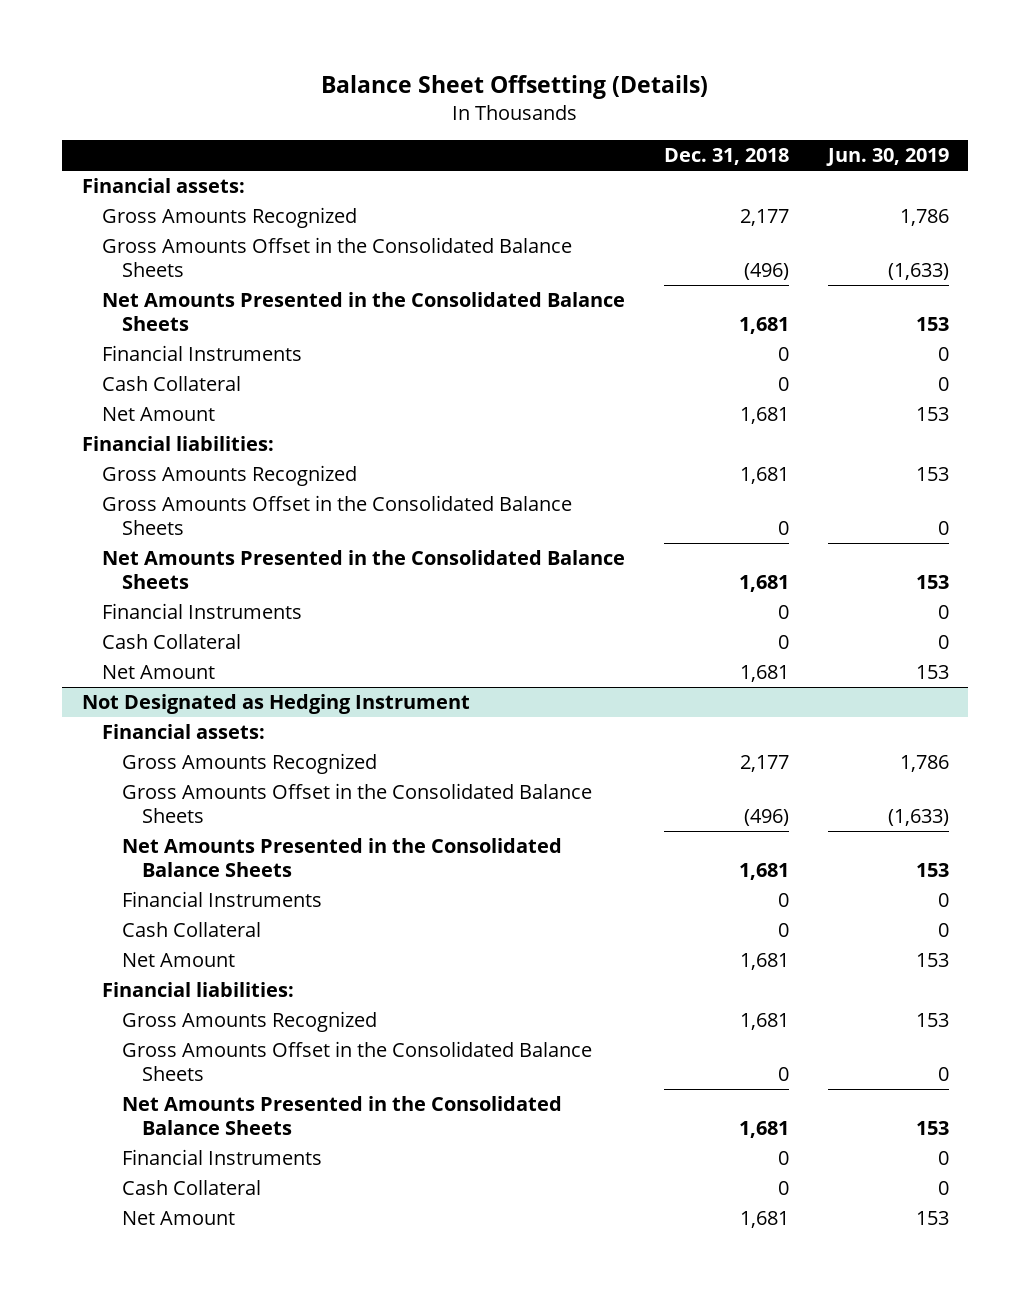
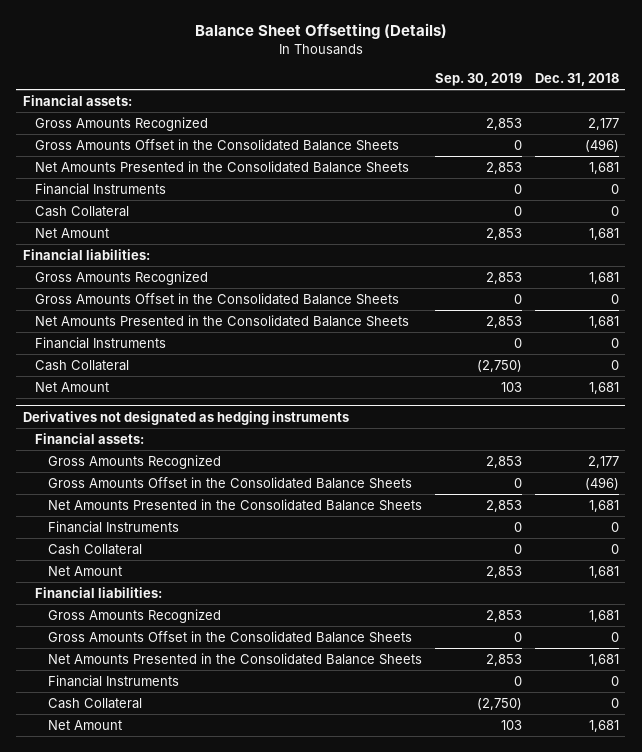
- | Dec. 31, 2018 | Jun. 30, 2019
+ | Sep. 30, 2019 | Dec. 31, 2018
- Not Designated as Hedging Instrument
+ Derivatives not designated as hedging instruments

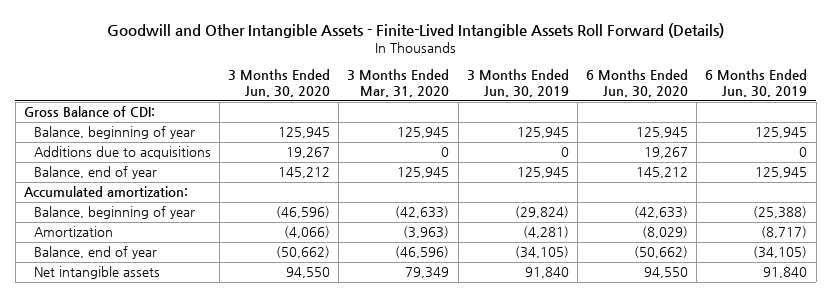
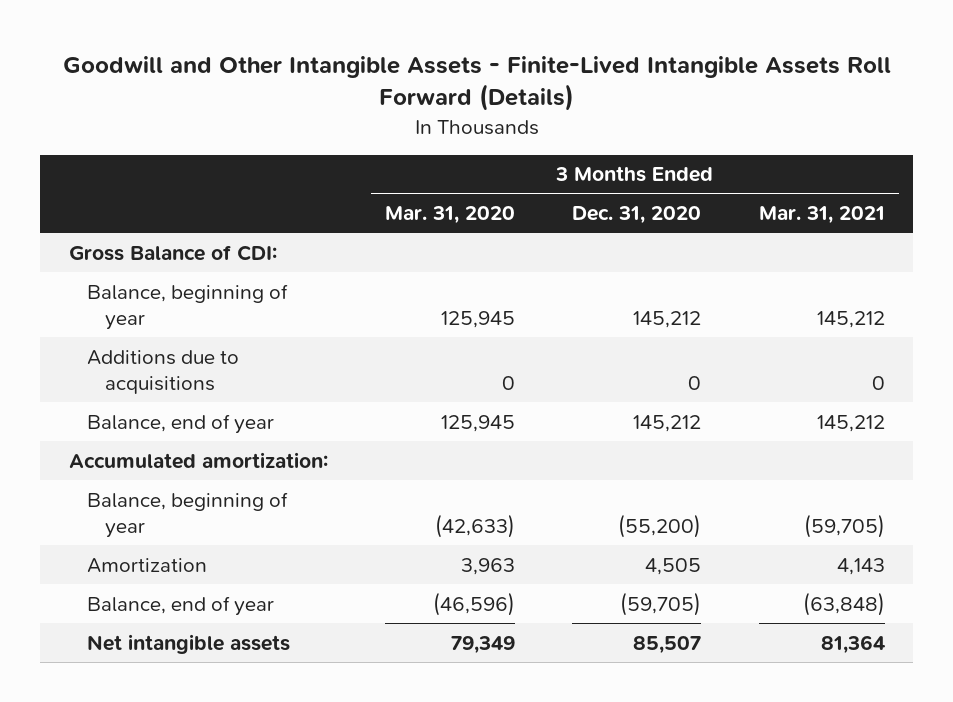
- | 3 Months Ended Jun. 30, 2020 | 3 Months Ended Mar. 31, 2020 | 3 Months Ended Jun. 30, 2019 | 6 Months Ended Jun. 30, 2020 | 6 Months Ended Jun. 30, 2019
+ | 3 Months Ended Mar. 31, 2020 | 3 Months Ended Dec. 31, 2020 | 3 Months Ended Mar. 31, 2021
- Amortization | (4,066) | (3,963) | (4,281) | (8,029) | (8,717)
+ Amortization | 3,963 | 4,505 | 4,143

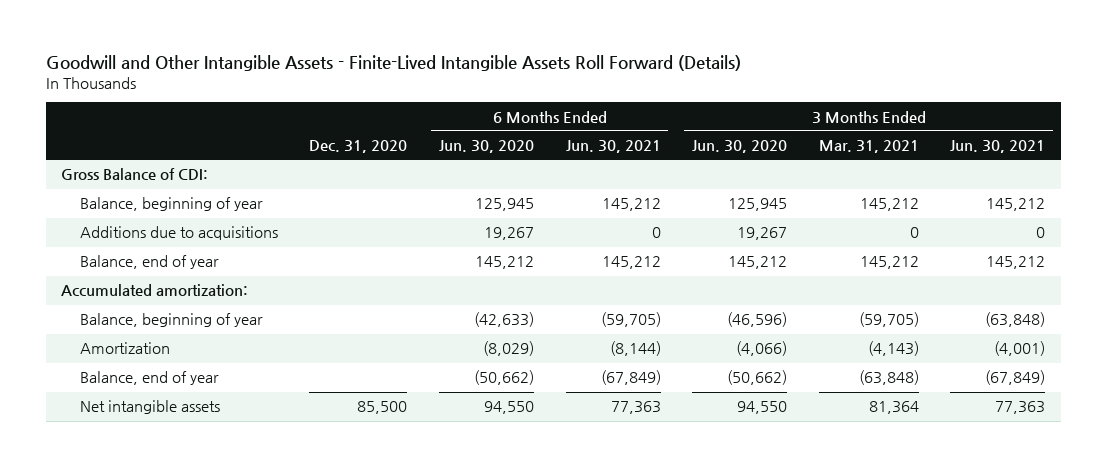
- | 3 Months Ended Mar. 31, 2020 | 3 Months Ended Dec. 31, 2020 | 3 Months Ended Mar. 31, 2021
+ | Dec. 31, 2020 | 6 Months Ended Jun. 30, 2020 | 6 Months Ended Jun. 30, 2021 | 3 Months Ended Jun. 30, 2020 | 3 Months Ended Mar. 31, 2021 | 3 Months Ended Jun. 30, 2021
- Amortization | 3,963 | 4,505 | 4,143
+ Amortization | | (8,029) | (8,144) | (4,066) | (4,143) | (4,001)

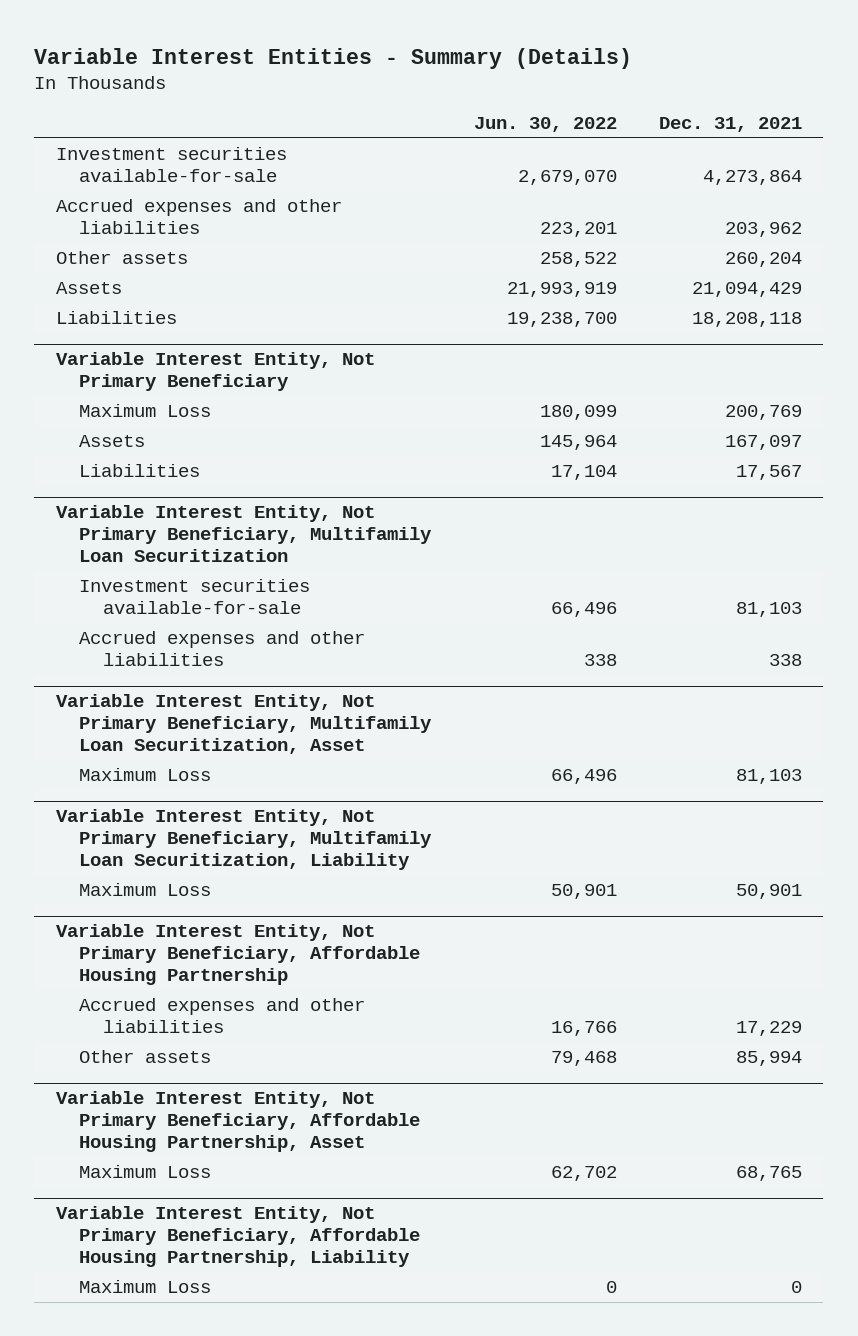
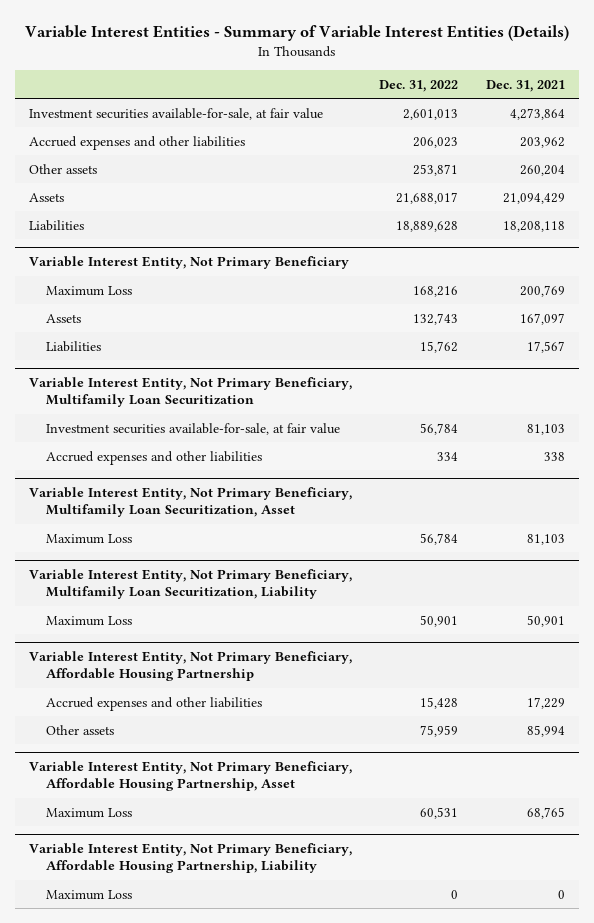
- Variable Interest Entities - Summary (Details)
+ Variable Interest Entities - Summary of Variable Interest Entities (Details)
- | Jun. 30, 2022 | Dec. 31, 2021
+ | Dec. 31, 2022 | Dec. 31, 2021
- Investment securities available-for-sale | 2,679,070 | 4,273,864
+ Investment securities available-for-sale, at fair value | 2,601,013 | 4,273,864
@ Variable Interest Entity, Not Primary Beneficiary, Multifamily Loan Securitization
- Investment securities available-for-sale | 66,496 | 81,103
+ Investment securities available-for-sale, at fair value | 56,784 | 81,103

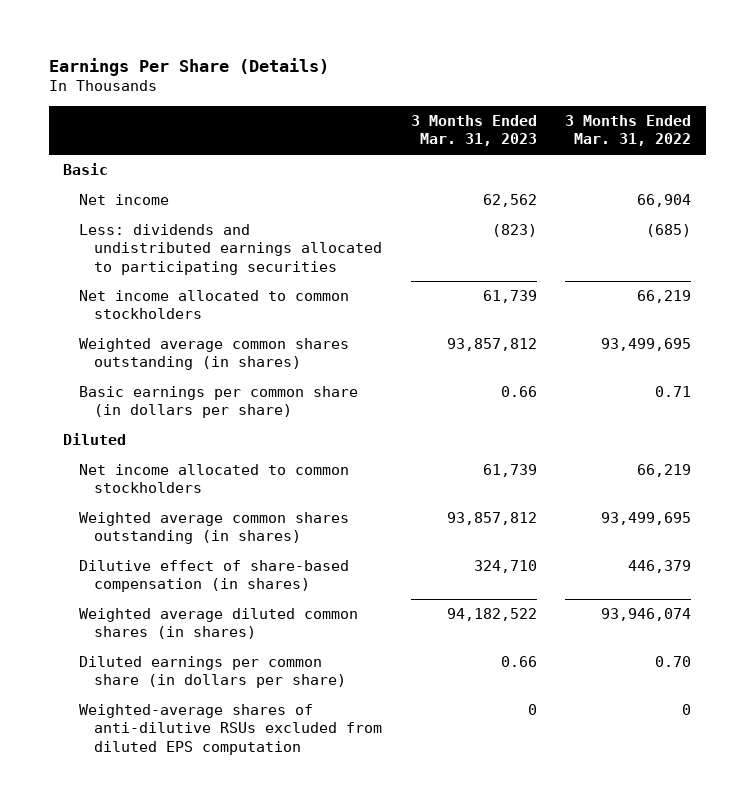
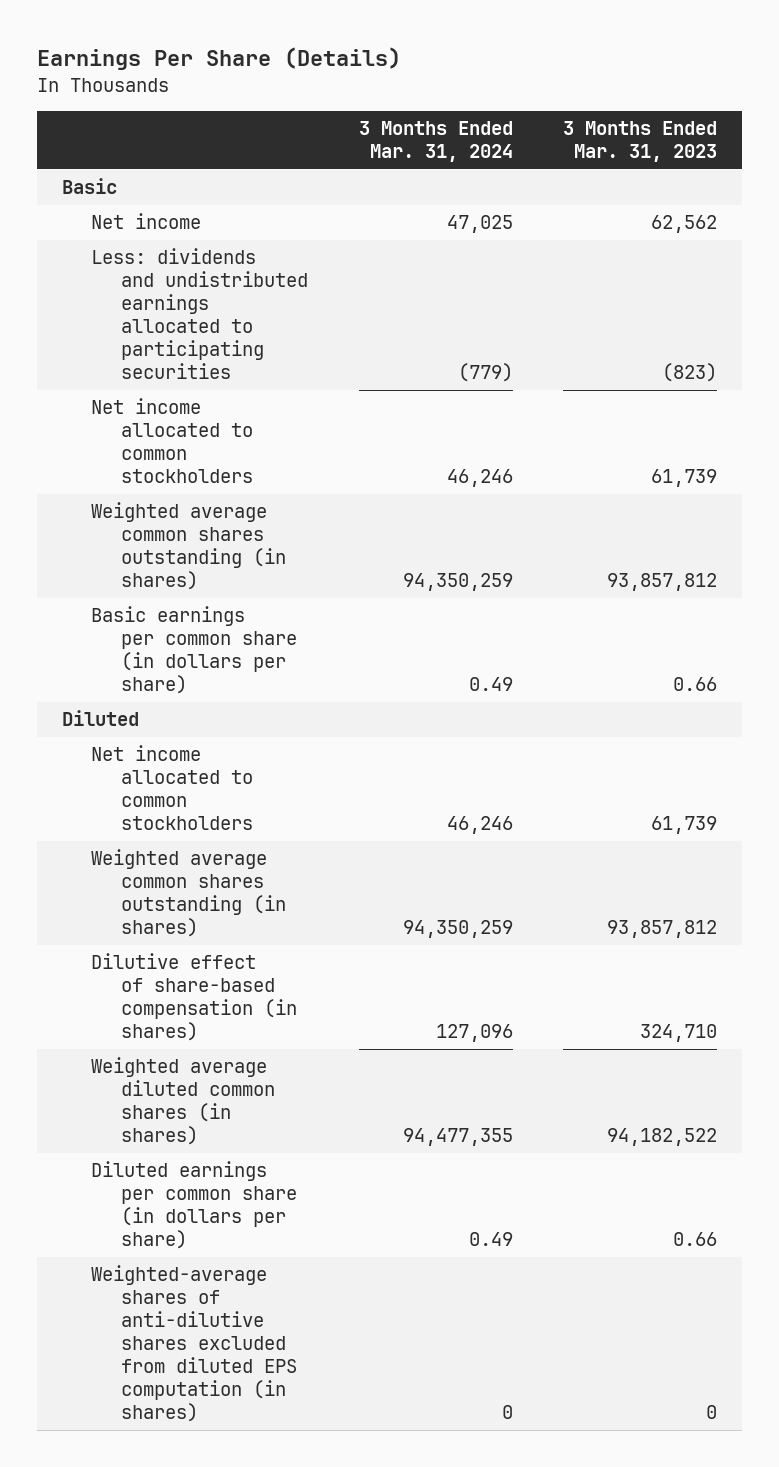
- | 3 Months Ended Mar. 31, 2023 | 3 Months Ended Mar. 31, 2022
+ | 3 Months Ended Mar. 31, 2024 | 3 Months Ended Mar. 31, 2023
- Weighted-average shares of anti-dilutive RSUs excluded from diluted EPS computation | 0 | 0
+ Weighted-average shares of anti-dilutive shares excluded from diluted EPS computation (in shares) | 0 | 0

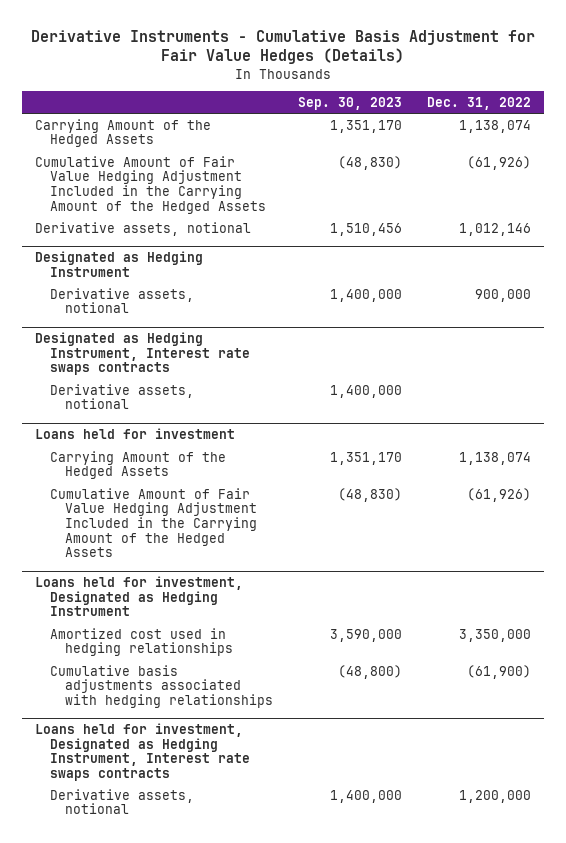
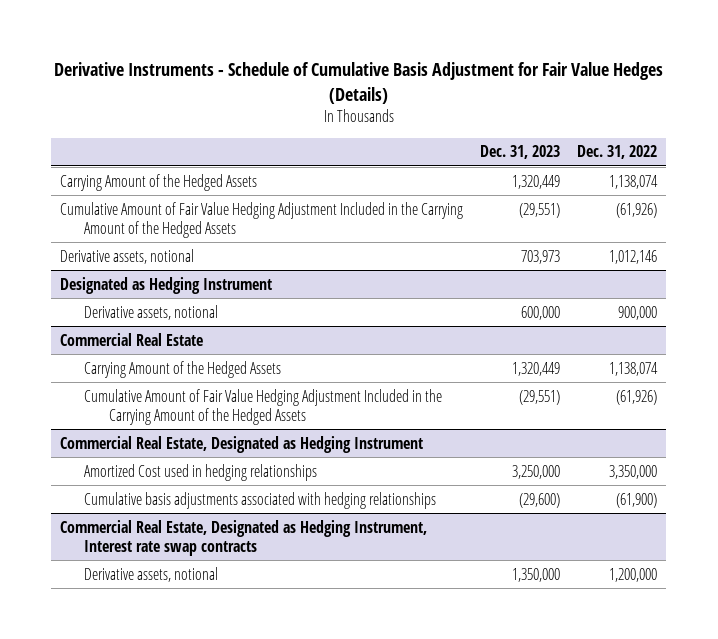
- Derivative Instruments - Cumulative Basis Adjustment for Fair Value Hedges (Details)
+ Derivative Instruments - Schedule of Cumulative Basis Adjustment for Fair Value Hedges (Details)
- | Sep. 30, 2023 | Dec. 31, 2022
+ | Dec. 31, 2023 | Dec. 31, 2022
- Designated as Hedging Instrument, Interest rate swaps contracts
- Derivative assets, notional | 1,400,000 |
- Loans held for investment
+ Commercial Real Estate
- Loans held for investment, Designated as Hedging Instrument
- Amortized cost used in hedging relationships | 3,590,000 | 3,350,000
+ Commercial Real Estate, Designated as Hedging Instrument
+ Amortized Cost used in hedging relationships | 3,250,000 | 3,350,000
- Loans held for investment, Designated as Hedging Instrument, Interest rate swaps contracts
+ Commercial Real Estate, Designated as Hedging Instrument, Interest rate swap contracts

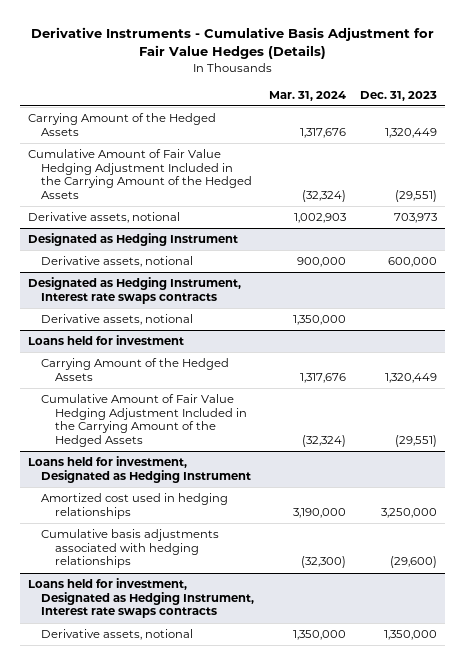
- Derivative Instruments - Schedule of Cumulative Basis Adjustment for Fair Value Hedges (Details)
+ Derivative Instruments - Cumulative Basis Adjustment for Fair Value Hedges (Details)
- | Dec. 31, 2023 | Dec. 31, 2022
+ | Mar. 31, 2024 | Dec. 31, 2023
- Commercial Real Estate
+ Designated as Hedging Instrument, Interest rate swaps contracts
+ Derivative assets, notional | 1,350,000 |
+ Loans held for investment
- Commercial Real Estate, Designated as Hedging Instrument
- Amortized Cost used in hedging relationships | 3,250,000 | 3,350,000
+ Loans held for investment, Designated as Hedging Instrument
+ Amortized cost used in hedging relationships | 3,190,000 | 3,250,000
- Commercial Real Estate, Designated as Hedging Instrument, Interest rate swap contracts
+ Loans held for investment, Designated as Hedging Instrument, Interest rate swaps contracts

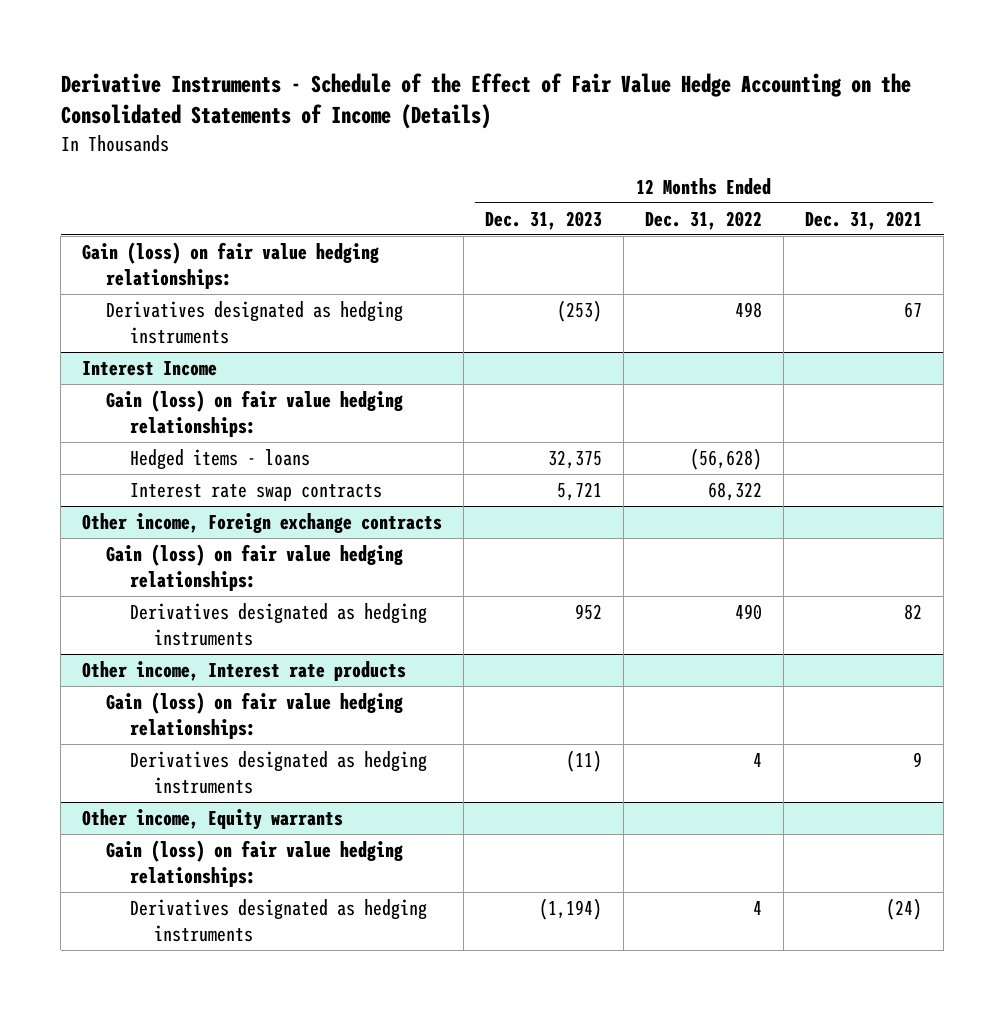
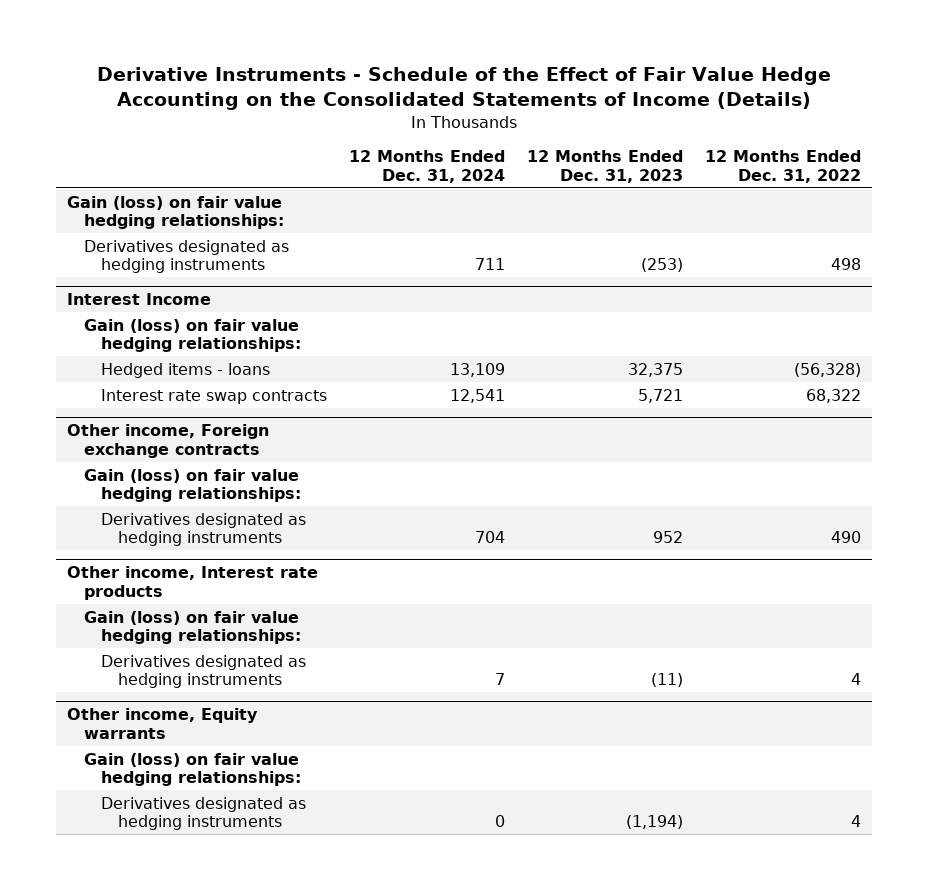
- | 12 Months Ended Dec. 31, 2023 | 12 Months Ended Dec. 31, 2022 | 12 Months Ended Dec. 31, 2021
+ | 12 Months Ended Dec. 31, 2024 | 12 Months Ended Dec. 31, 2023 | 12 Months Ended Dec. 31, 2022
@ Interest Income
- Hedged items - loans | 32,375 | (56,628) |
+ Hedged items - loans | 13,109 | 32,375 | (56,328)

